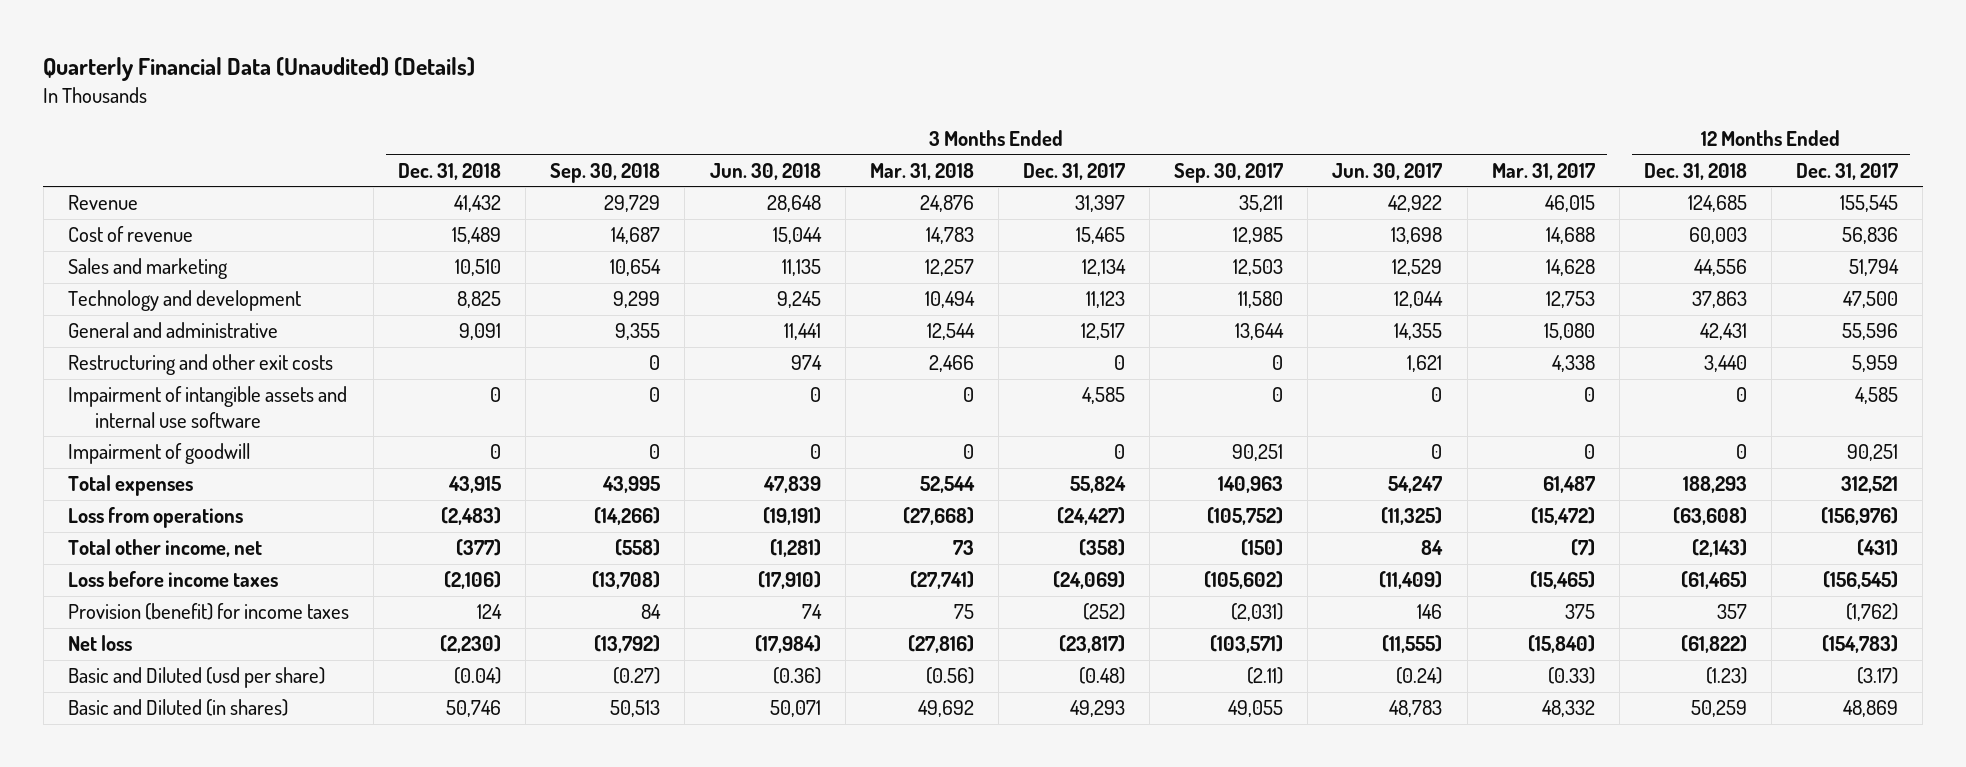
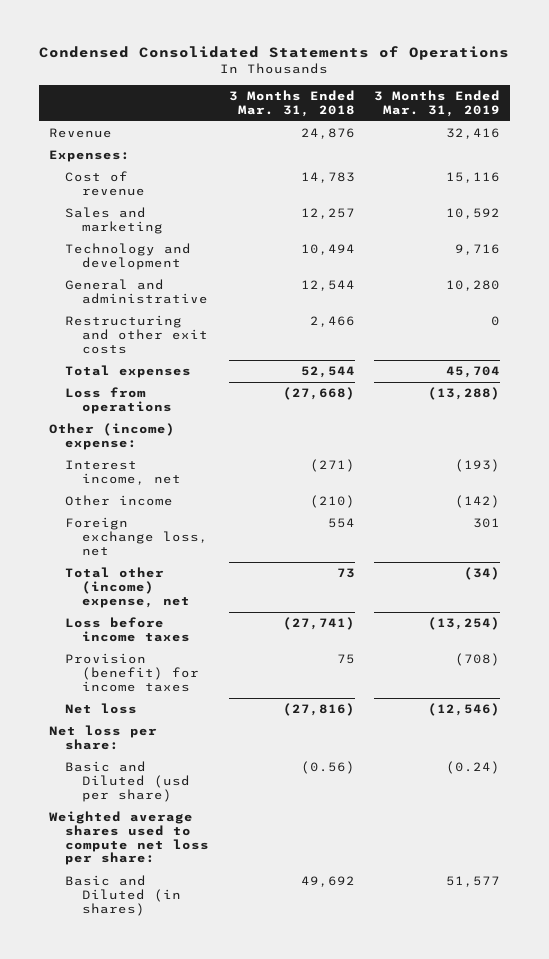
- Quarterly Financial Data (Unaudited) (Details)
+ Condensed Consolidated Statements of Operations
- | 3 Months Ended Dec. 31, 2018 | 3 Months Ended Sep. 30, 2018 | 3 Months Ended Jun. 30, 2018 | 3 Months Ended Mar. 31, 2018 | 3 Months Ended Dec. 31, 2017 | 3 Months Ended Sep. 30, 2017 | 3 Months Ended Jun. 30, 2017 | 3 Months Ended Mar. 31, 2017 | 12 Months Ended Dec. 31, 2018 | 12 Months Ended Dec. 31, 2017
+ | 3 Months Ended Mar. 31, 2018 | 3 Months Ended Mar. 31, 2019
+ Expenses:
- Impairment of intangible assets and internal use software | 0 | 0 | 0 | 0 | 4,585 | 0 | 0 | 0 | 0 | 4,585
- Impairment of goodwill | 0 | 0 | 0 | 0 | 0 | 90,251 | 0 | 0 | 0 | 90,251
- Total other income, net | (377) | (558) | (1,281) | 73 | (358) | (150) | 84 | (7) | (2,143) | (431)
+ Other (income) expense:
+ Interest income, net | (271) | (193)
+ Other income | (210) | (142)
+ Foreign exchange loss, net | 554 | 301
+ Total other (income) expense, net | 73 | (34)
+ Net loss per share:
+ Weighted average shares used to compute net loss per share:

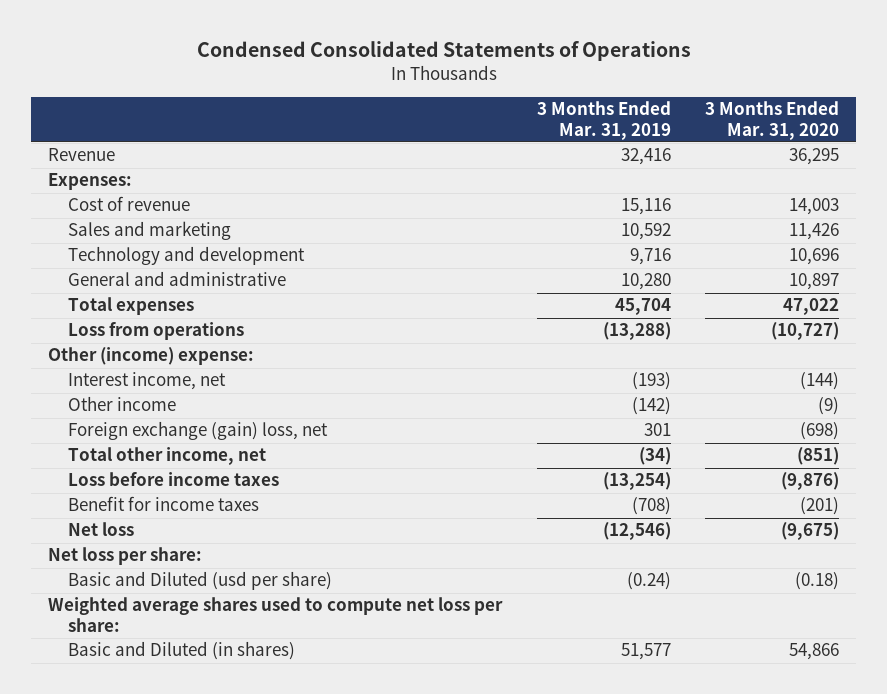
- | 3 Months Ended Mar. 31, 2018 | 3 Months Ended Mar. 31, 2019
+ | 3 Months Ended Mar. 31, 2019 | 3 Months Ended Mar. 31, 2020
- Restructuring and other exit costs | 2,466 | 0
- Foreign exchange loss, net | 554 | 301
- Total other (income) expense, net | 73 | (34)
+ Foreign exchange (gain) loss, net | 301 | (698)
+ Total other income, net | (34) | (851)
- Provision (benefit) for income taxes | 75 | (708)
+ Benefit for income taxes | (708) | (201)

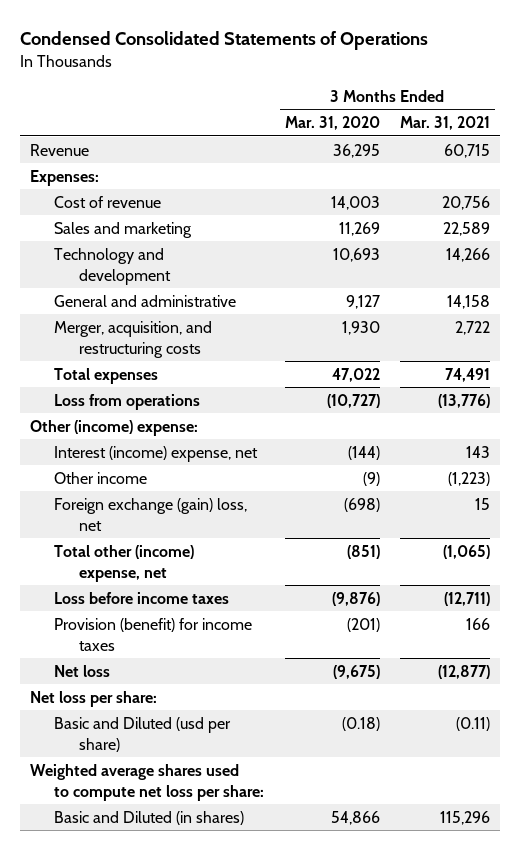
- | 3 Months Ended Mar. 31, 2019 | 3 Months Ended Mar. 31, 2020
+ | 3 Months Ended Mar. 31, 2020 | 3 Months Ended Mar. 31, 2021
- Sales and marketing | 10,592 | 11,426
- Technology and development | 9,716 | 10,696
- General and administrative | 10,280 | 10,897
+ Sales and marketing | 11,269 | 22,589
+ Technology and development | 10,693 | 14,266
+ General and administrative | 9,127 | 14,158
+ Merger, acquisition, and restructuring costs | 1,930 | 2,722
- Interest income, net | (193) | (144)
+ Interest (income) expense, net | (144) | 143
- Total other income, net | (34) | (851)
+ Total other (income) expense, net | (851) | (1,065)
- Benefit for income taxes | (708) | (201)
+ Provision (benefit) for income taxes | (201) | 166

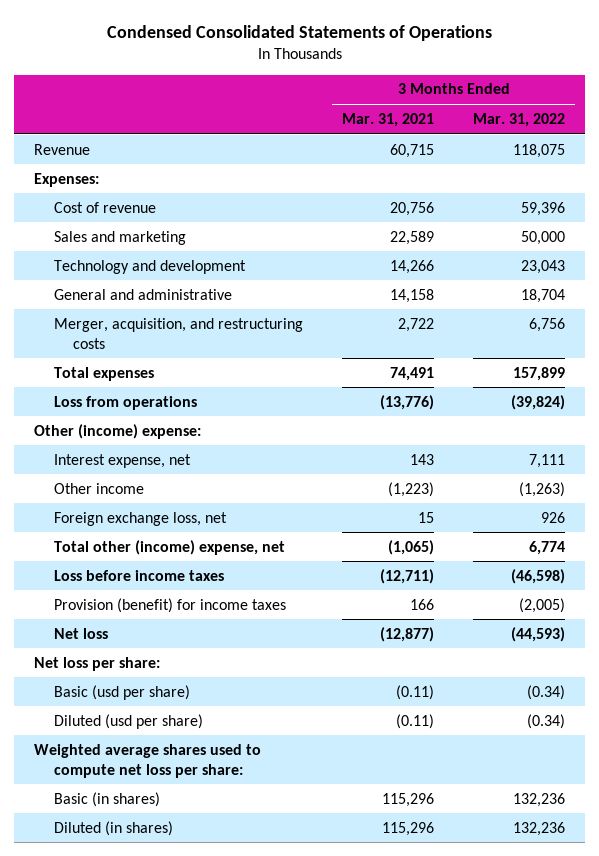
- | 3 Months Ended Mar. 31, 2020 | 3 Months Ended Mar. 31, 2021
+ | 3 Months Ended Mar. 31, 2021 | 3 Months Ended Mar. 31, 2022
- Interest (income) expense, net | (144) | 143
+ Interest expense, net | 143 | 7,111
- Foreign exchange (gain) loss, net | (698) | 15
+ Foreign exchange loss, net | 15 | 926
- Basic and Diluted (usd per share) | (0.18) | (0.11)
+ Basic (usd per share) | (0.11) | (0.34)
+ Diluted (usd per share) | (0.11) | (0.34)
- Basic and Diluted (in shares) | 54,866 | 115,296
+ Basic (in shares) | 115,296 | 132,236
+ Diluted (in shares) | 115,296 | 132,236

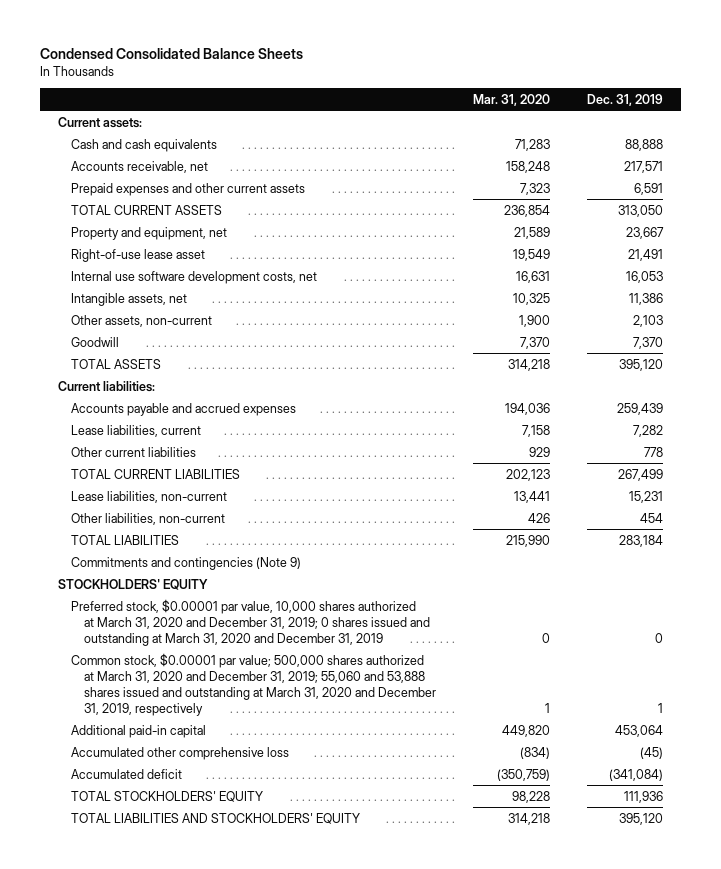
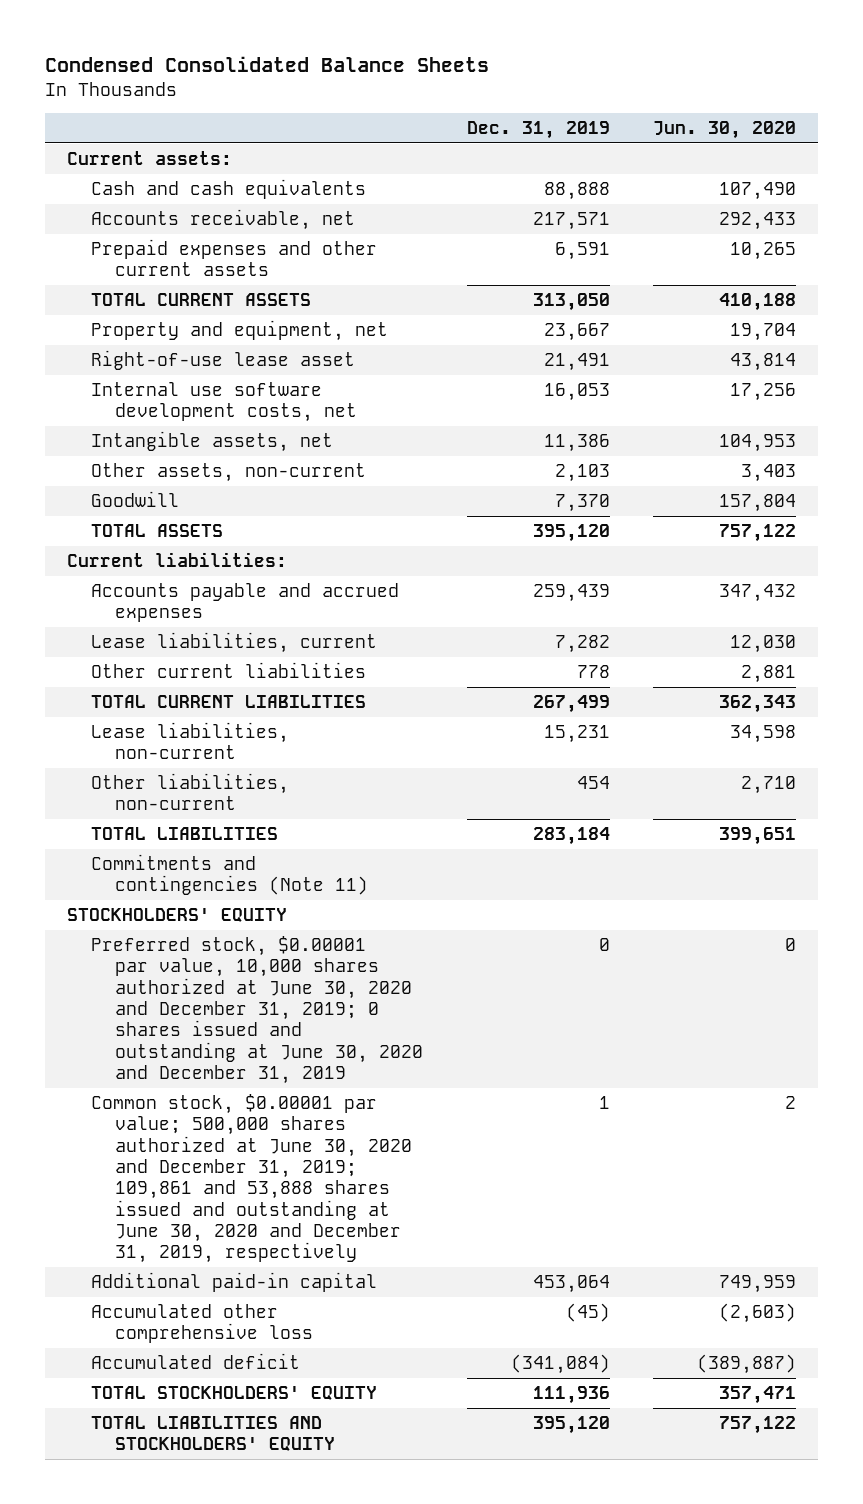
- | Mar. 31, 2020 | Dec. 31, 2019
+ | Dec. 31, 2019 | Jun. 30, 2020
- Commitments and contingencies (Note 9)
+ Commitments and contingencies (Note 11)
- Preferred stock, $0.00001 par value, 10,000 shares authorized at March 31, 2020 and December 31, 2019; 0 shares issued and outstanding at March 31, 2020 and December 31, 2019 | 0 | 0
- Common stock, $0.00001 par value; 500,000 shares authorized at March 31, 2020 and December 31, 2019; 55,060 and 53,888 shares issued and outstanding at March 31, 2020 and December 31, 2019, respectively | 1 | 1
+ Preferred stock, $0.00001 par value, 10,000 shares authorized at June 30, 2020 and December 31, 2019; 0 shares issued and outstanding at June 30, 2020 and December 31, 2019 | 0 | 0
+ Common stock, $0.00001 par value; 500,000 shares authorized at June 30, 2020 and December 31, 2019; 109,861 and 53,888 shares issued and outstanding at June 30, 2020 and December 31, 2019, respectively | 1 | 2

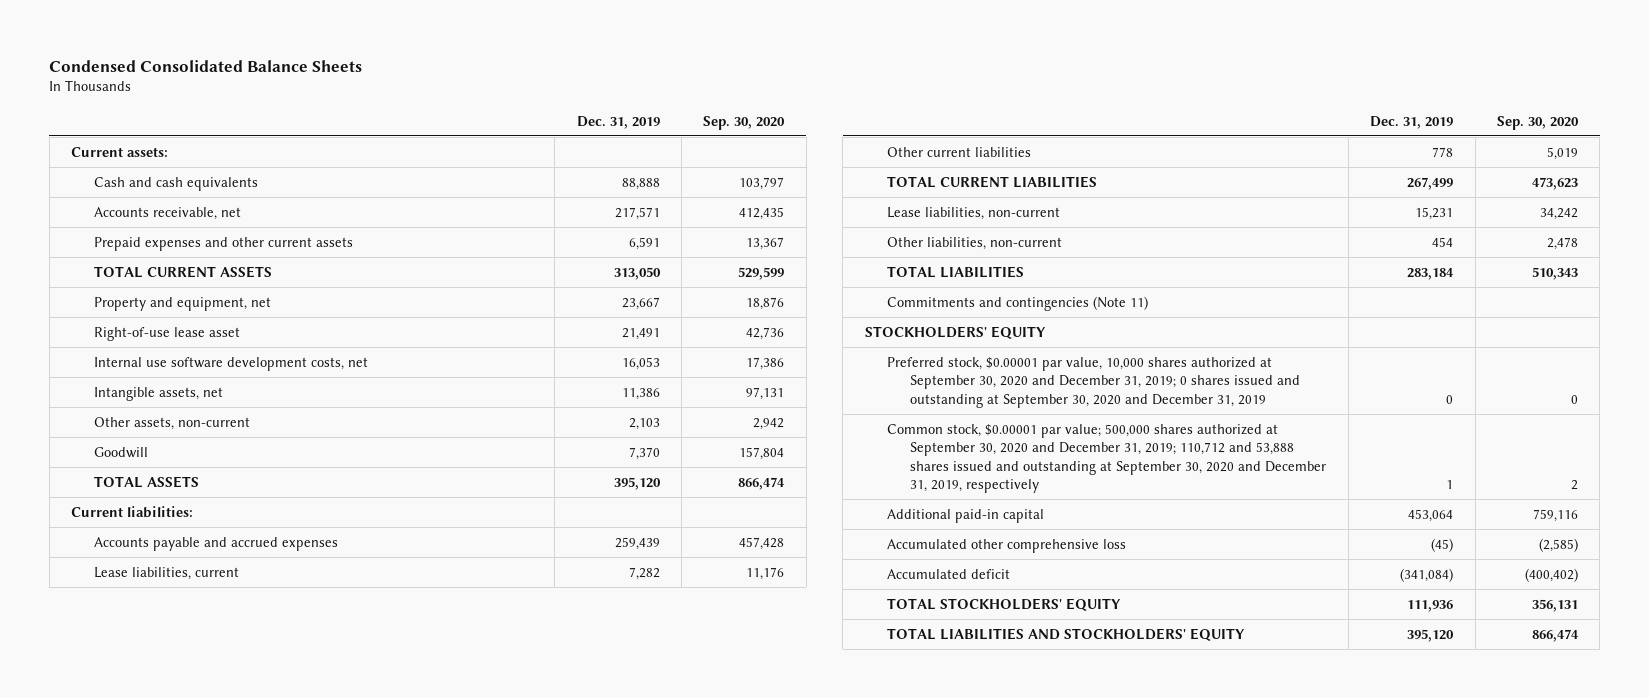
- | Dec. 31, 2019 | Jun. 30, 2020
+ | Dec. 31, 2019 | Sep. 30, 2020
- Preferred stock, $0.00001 par value, 10,000 shares authorized at June 30, 2020 and December 31, 2019; 0 shares issued and outstanding at June 30, 2020 and December 31, 2019 | 0 | 0
- Common stock, $0.00001 par value; 500,000 shares authorized at June 30, 2020 and December 31, 2019; 109,861 and 53,888 shares issued and outstanding at June 30, 2020 and December 31, 2019, respectively | 1 | 2
+ Preferred stock, $0.00001 par value, 10,000 shares authorized at September 30, 2020 and December 31, 2019; 0 shares issued and outstanding at September 30, 2020 and December 31, 2019 | 0 | 0
+ Common stock, $0.00001 par value; 500,000 shares authorized at September 30, 2020 and December 31, 2019; 110,712 and 53,888 shares issued and outstanding at September 30, 2020 and December 31, 2019, respectively | 1 | 2

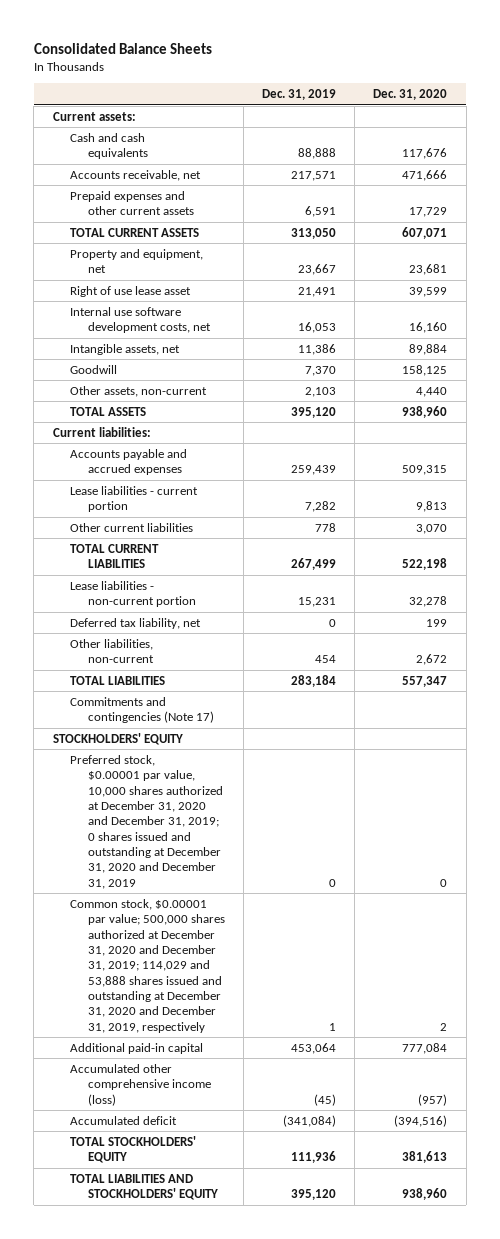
- Condensed Consolidated Balance Sheets
+ Consolidated Balance Sheets
- | Dec. 31, 2019 | Sep. 30, 2020
+ | Dec. 31, 2019 | Dec. 31, 2020
- Right-of-use lease asset | 21,491 | 42,736
+ Right of use lease asset | 21,491 | 39,599
moved down: Other assets, non-current | 2,103 | 4,440
- Lease liabilities, current | 7,282 | 11,176
+ Lease liabilities - current portion | 7,282 | 9,813
- Lease liabilities, non-current | 15,231 | 34,242
+ Lease liabilities - non-current portion | 15,231 | 32,278
+ Deferred tax liability, net | 0 | 199
- Commitments and contingencies (Note 11)
+ Commitments and contingencies (Note 17)
- Preferred stock, $0.00001 par value, 10,000 shares authorized at September 30, 2020 and December 31, 2019; 0 shares issued and outstanding at September 30, 2020 and December 31, 2019 | 0 | 0
- Common stock, $0.00001 par value; 500,000 shares authorized at September 30, 2020 and December 31, 2019; 110,712 and 53,888 shares issued and outstanding at September 30, 2020 and December 31, 2019, respectively | 1 | 2
+ Preferred stock, $0.00001 par value, 10,000 shares authorized at December 31, 2020 and December 31, 2019; 0 shares issued and outstanding at December 31, 2020 and December 31, 2019 | 0 | 0
+ Common stock, $0.00001 par value; 500,000 shares authorized at December 31, 2020 and December 31, 2019; 114,029 and 53,888 shares issued and outstanding at December 31, 2020 and December 31, 2019, respectively | 1 | 2
- Accumulated other comprehensive loss | (45) | (2,585)
+ Accumulated other comprehensive income (loss) | (45) | (957)

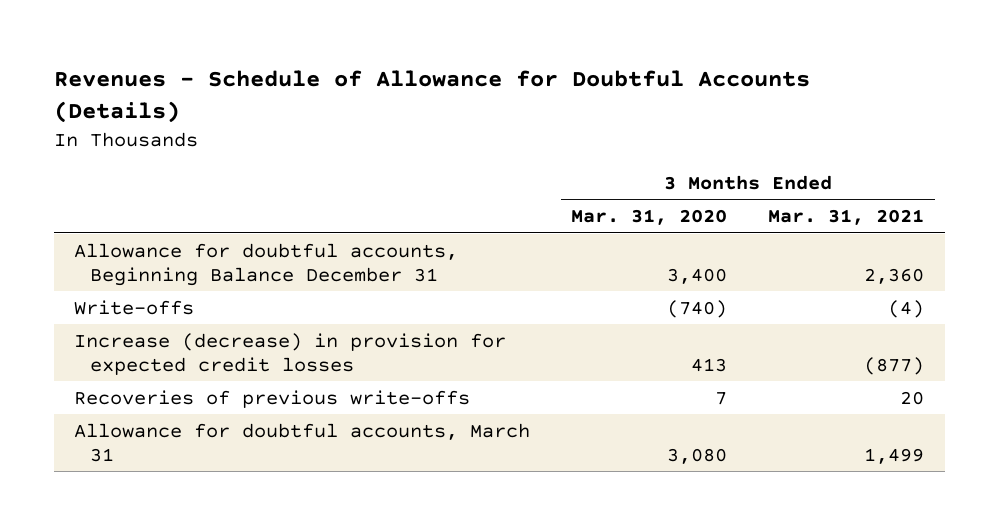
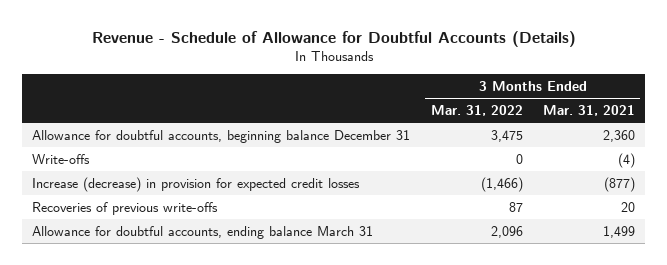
- Revenues - Schedule of Allowance for Doubtful Accounts (Details)
+ Revenue - Schedule of Allowance for Doubtful Accounts (Details)
- | 3 Months Ended Mar. 31, 2020 | 3 Months Ended Mar. 31, 2021
+ | 3 Months Ended Mar. 31, 2022 | 3 Months Ended Mar. 31, 2021
- Allowance for doubtful accounts, Beginning Balance December 31 | 3,400 | 2,360
+ Allowance for doubtful accounts, beginning balance December 31 | 3,475 | 2,360
- Allowance for doubtful accounts, March 31 | 3,080 | 1,499
+ Allowance for doubtful accounts, ending balance March 31 | 2,096 | 1,499

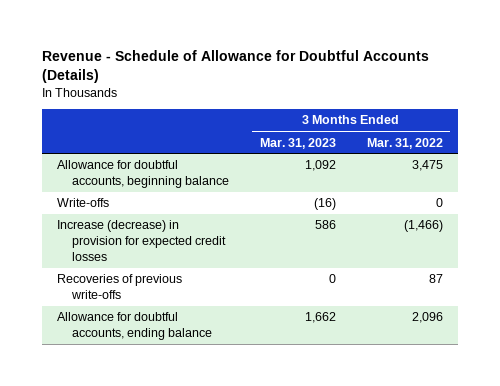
- | 3 Months Ended Mar. 31, 2022 | 3 Months Ended Mar. 31, 2021
+ | 3 Months Ended Mar. 31, 2023 | 3 Months Ended Mar. 31, 2022
- Allowance for doubtful accounts, beginning balance December 31 | 3,475 | 2,360
+ Allowance for doubtful accounts, beginning balance | 1,092 | 3,475
- Allowance for doubtful accounts, ending balance March 31 | 2,096 | 1,499
+ Allowance for doubtful accounts, ending balance | 1,662 | 2,096

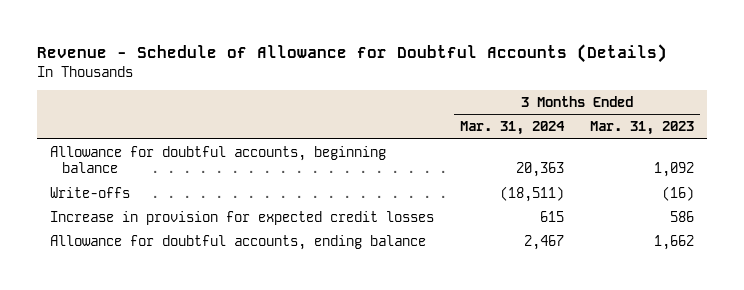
- | 3 Months Ended Mar. 31, 2023 | 3 Months Ended Mar. 31, 2022
+ | 3 Months Ended Mar. 31, 2024 | 3 Months Ended Mar. 31, 2023
- Increase (decrease) in provision for expected credit losses | 586 | (1,466)
- Recoveries of previous write-offs | 0 | 87
+ Increase in provision for expected credit losses | 615 | 586

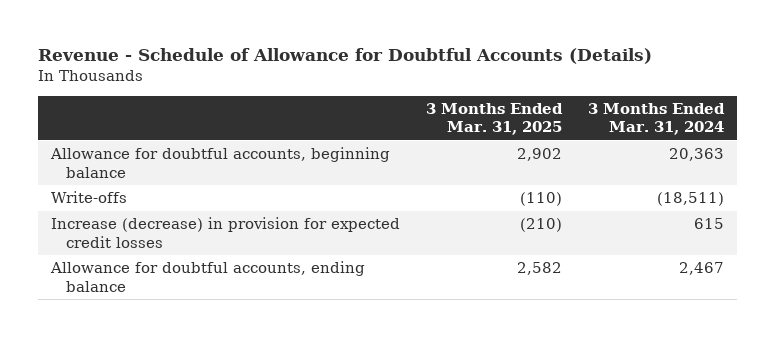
- | 3 Months Ended Mar. 31, 2024 | 3 Months Ended Mar. 31, 2023
+ | 3 Months Ended Mar. 31, 2025 | 3 Months Ended Mar. 31, 2024
- Increase in provision for expected credit losses | 615 | 586
+ Increase (decrease) in provision for expected credit losses | (210) | 615

